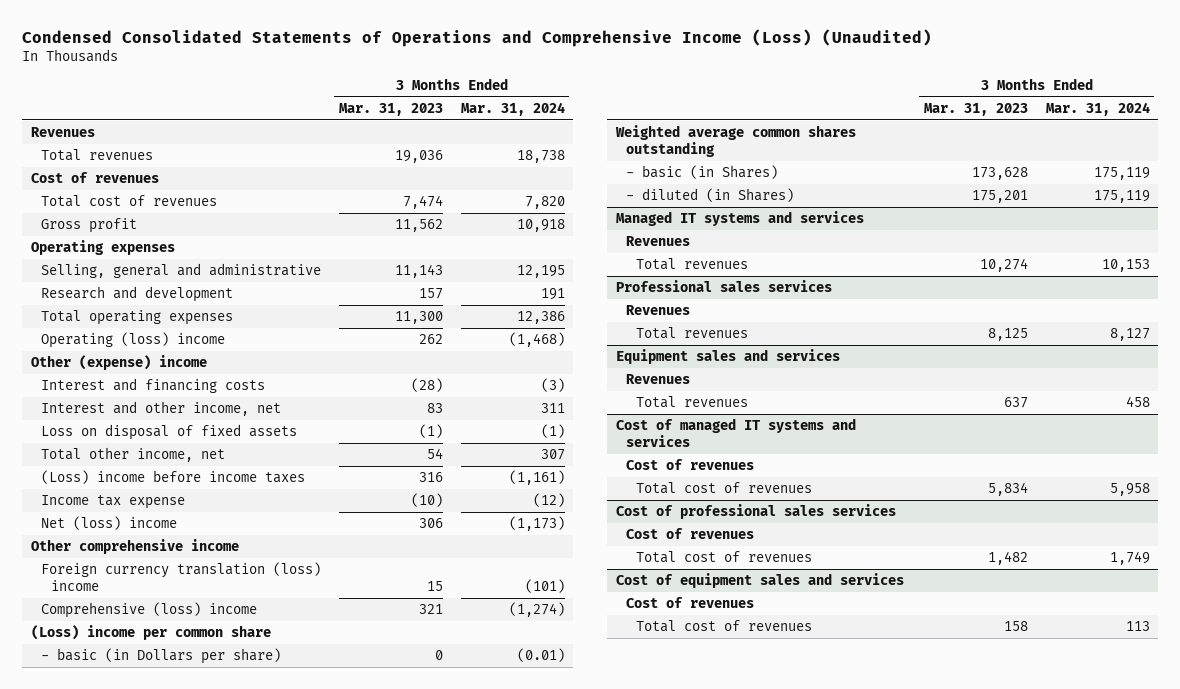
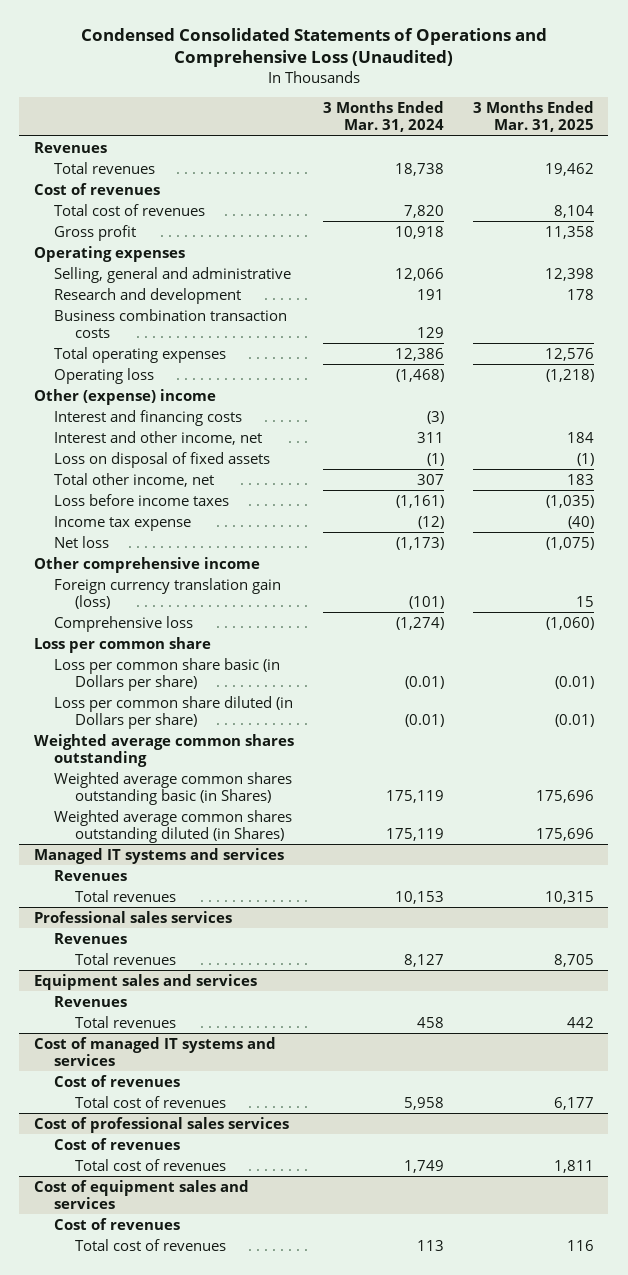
- Condensed Consolidated Statements of Operations and Comprehensive Income (Loss) (Unaudited)
+ Condensed Consolidated Statements of Operations and Comprehensive Loss (Unaudited)
- | 3 Months Ended Mar. 31, 2023 | 3 Months Ended Mar. 31, 2024
+ | 3 Months Ended Mar. 31, 2024 | 3 Months Ended Mar. 31, 2025
- Selling, general and administrative | 11,143 | 12,195
+ Selling, general and administrative | 12,066 | 12,398
+ Business combination transaction costs | 129 |
- Operating (loss) income | 262 | (1,468)
+ Operating loss | (1,468) | (1,218)
- (Loss) income before income taxes | 316 | (1,161)
+ Loss before income taxes | (1,161) | (1,035)
- Net (loss) income | 306 | (1,173)
+ Net loss | (1,173) | (1,075)
- Foreign currency translation (loss) income | 15 | (101)
- Comprehensive (loss) income | 321 | (1,274)
- (Loss) income per common share
- - basic (in Dollars per share) | 0 | (0.01)
+ Foreign currency translation gain (loss) | (101) | 15
+ Comprehensive loss | (1,274) | (1,060)
+ Loss per common share
+ Loss per common share basic (in Dollars per share) | (0.01) | (0.01)
+ Loss per common share diluted (in Dollars per share) | (0.01) | (0.01)
- - basic (in Shares) | 173,628 | 175,119
- - diluted (in Shares) | 175,201 | 175,119
+ Weighted average common shares outstanding basic (in Shares) | 175,119 | 175,696
+ Weighted average common shares outstanding diluted (in Shares) | 175,119 | 175,696

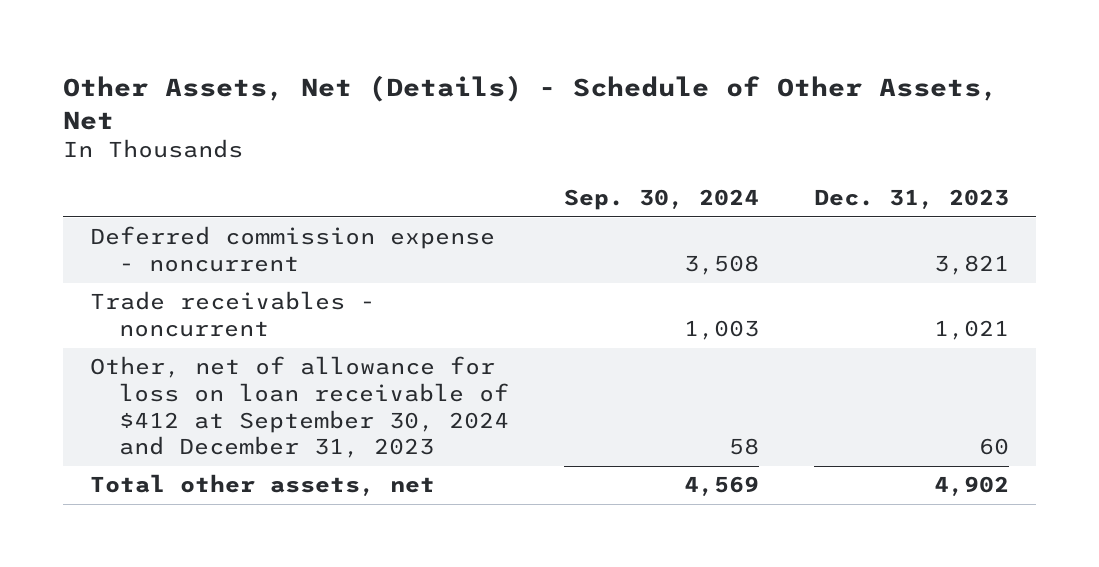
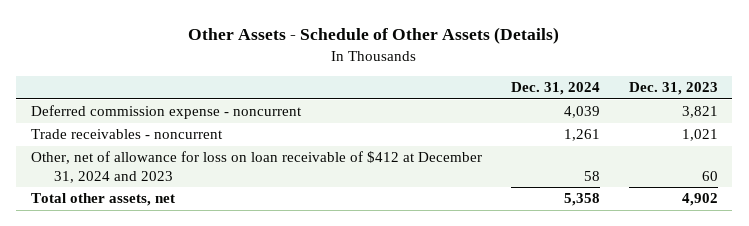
- Other Assets, Net (Details) - Schedule of Other Assets, Net
+ Other Assets - Schedule of Other Assets (Details)
- | Sep. 30, 2024 | Dec. 31, 2023
+ | Dec. 31, 2024 | Dec. 31, 2023
- Other, net of allowance for loss on loan receivable of $412 at September 30, 2024 and December 31, 2023 | 58 | 60
+ Other, net of allowance for loss on loan receivable of $412 at December 31, 2024 and 2023 | 58 | 60

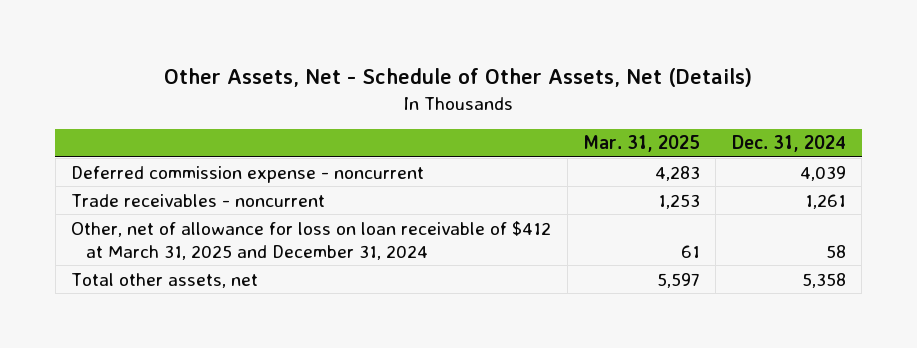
- Other Assets - Schedule of Other Assets (Details)
+ Other Assets, Net - Schedule of Other Assets, Net (Details)
- | Dec. 31, 2024 | Dec. 31, 2023
+ | Mar. 31, 2025 | Dec. 31, 2024
- Other, net of allowance for loss on loan receivable of $412 at December 31, 2024 and 2023 | 58 | 60
+ Other, net of allowance for loss on loan receivable of $412 at March 31, 2025 and December 31, 2024 | 61 | 58

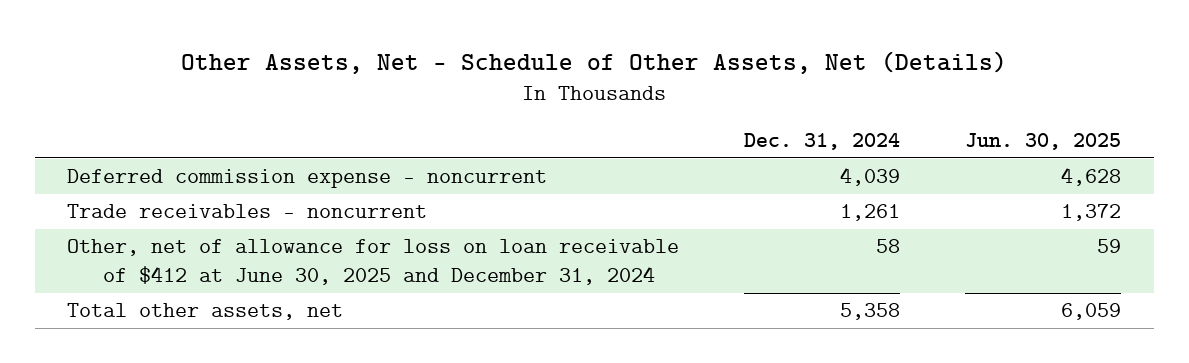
- | Mar. 31, 2025 | Dec. 31, 2024
+ | Dec. 31, 2024 | Jun. 30, 2025
- Other, net of allowance for loss on loan receivable of $412 at March 31, 2025 and December 31, 2024 | 61 | 58
+ Other, net of allowance for loss on loan receivable of $412 at June 30, 2025 and December 31, 2024 | 58 | 59

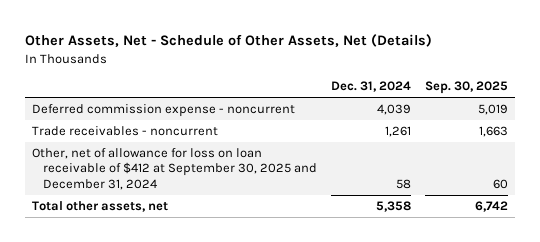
- | Dec. 31, 2024 | Jun. 30, 2025
+ | Dec. 31, 2024 | Sep. 30, 2025
- Other, net of allowance for loss on loan receivable of $412 at June 30, 2025 and December 31, 2024 | 58 | 59
+ Other, net of allowance for loss on loan receivable of $412 at September 30, 2025 and December 31, 2024 | 58 | 60

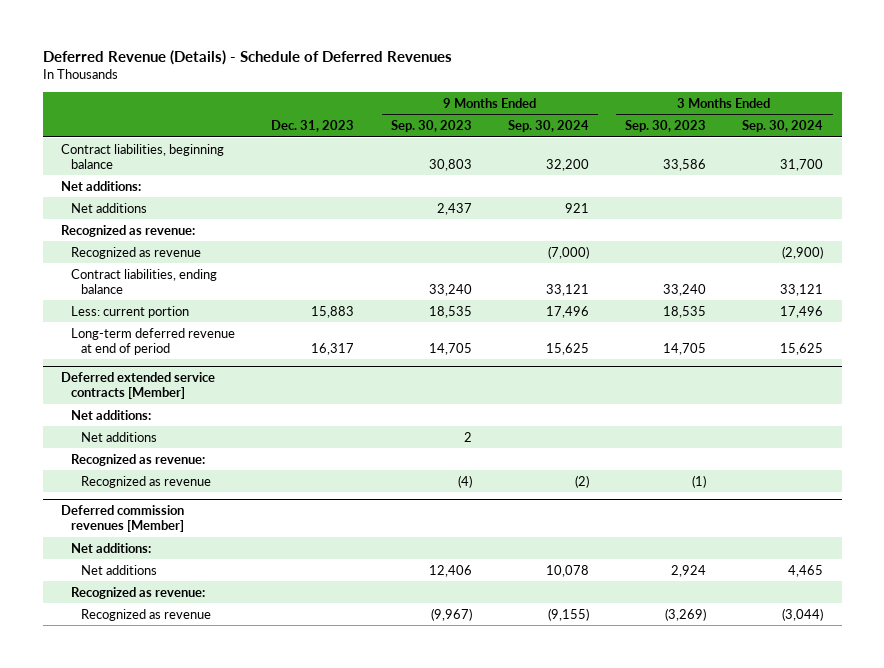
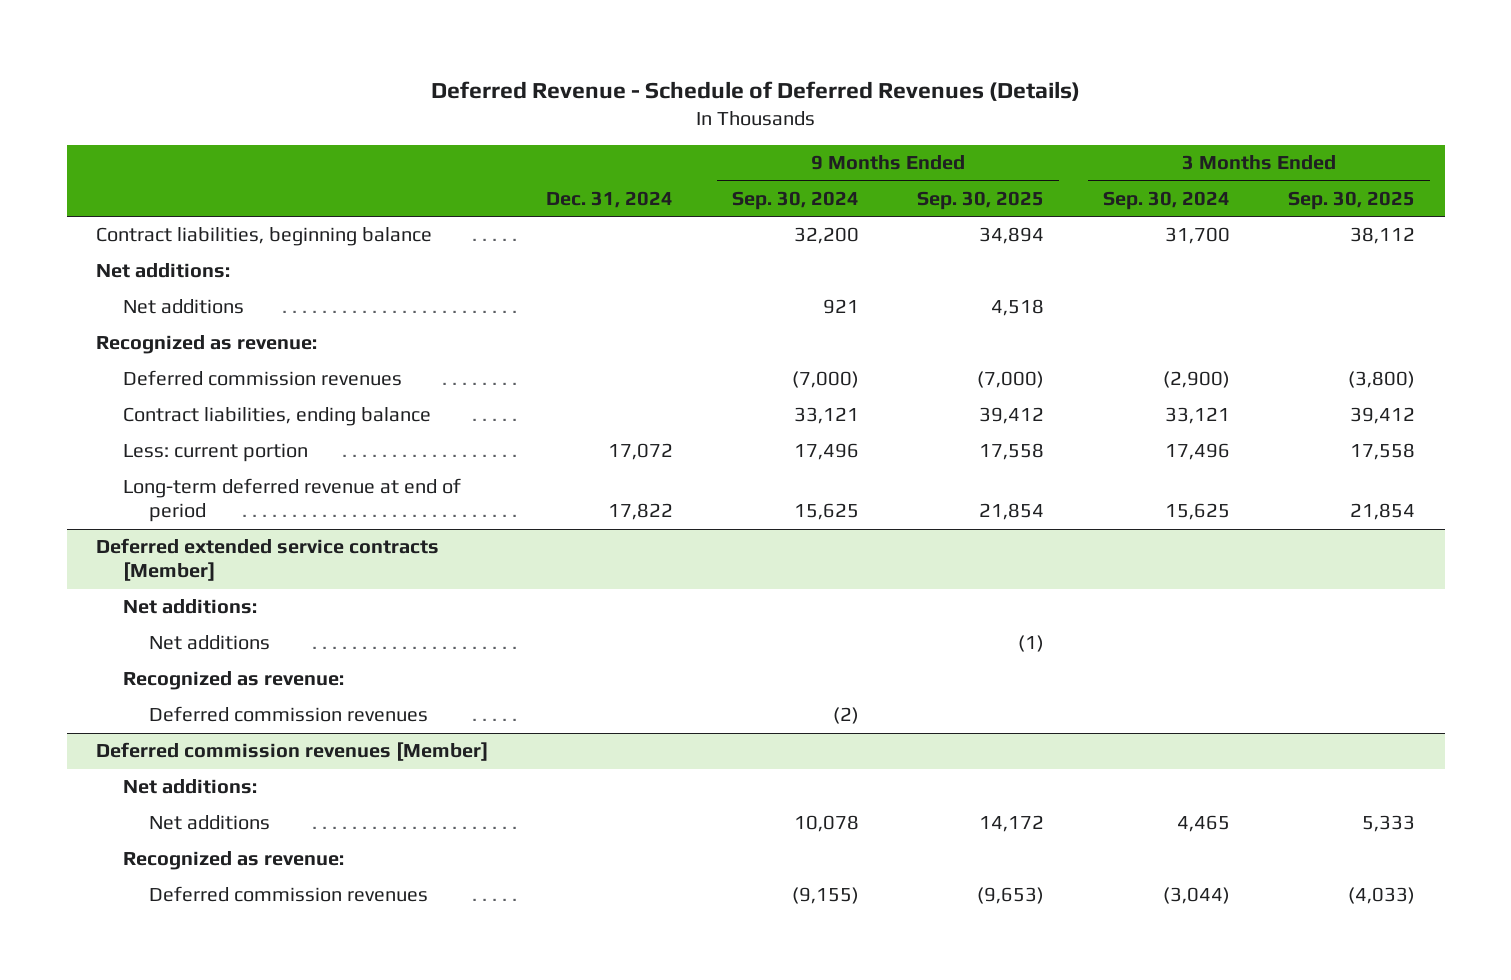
- Deferred Revenue (Details) - Schedule of Deferred Revenues
+ Deferred Revenue - Schedule of Deferred Revenues (Details)
- | Dec. 31, 2023 | 9 Months Ended Sep. 30, 2023 | 9 Months Ended Sep. 30, 2024 | 3 Months Ended Sep. 30, 2023 | 3 Months Ended Sep. 30, 2024
+ | Dec. 31, 2024 | 9 Months Ended Sep. 30, 2024 | 9 Months Ended Sep. 30, 2025 | 3 Months Ended Sep. 30, 2024 | 3 Months Ended Sep. 30, 2025
- Recognized as revenue | | | (7,000) | | (2,900)
+ Deferred commission revenues | | (7,000) | (7,000) | (2,900) | (3,800)
@ Deferred extended service contracts [Member]
- Recognized as revenue | | (4) | (2) | (1) |
+ Deferred commission revenues | | (2) | | |
@ Deferred commission revenues [Member]
- Recognized as revenue | | (9,967) | (9,155) | (3,269) | (3,044)
+ Deferred commission revenues | | (9,155) | (9,653) | (3,044) | (4,033)

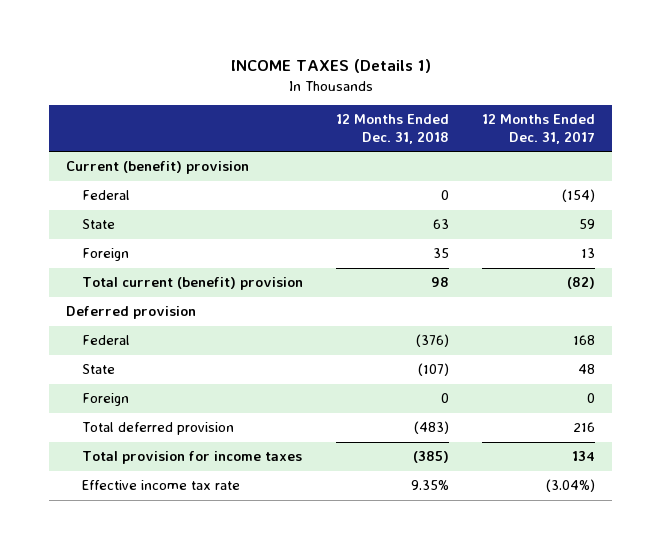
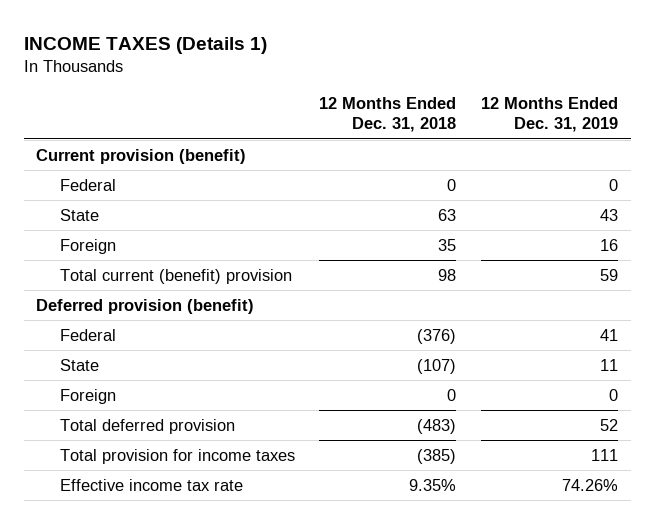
- | 12 Months Ended Dec. 31, 2018 | 12 Months Ended Dec. 31, 2017
+ | 12 Months Ended Dec. 31, 2018 | 12 Months Ended Dec. 31, 2019
- Current (benefit) provision
+ Current provision (benefit)
- Deferred provision
+ Deferred provision (benefit)

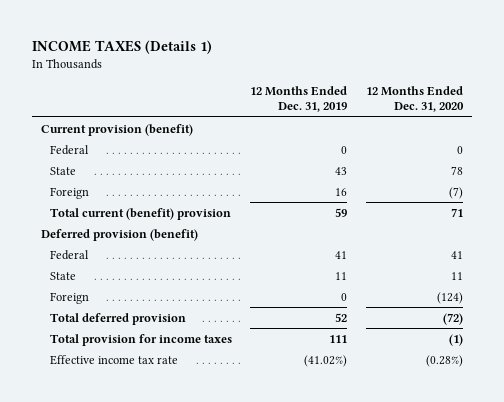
- | 12 Months Ended Dec. 31, 2018 | 12 Months Ended Dec. 31, 2019
+ | 12 Months Ended Dec. 31, 2019 | 12 Months Ended Dec. 31, 2020
- Effective income tax rate | 9.35% | 74.26%
+ Effective income tax rate | (41.02%) | (0.28%)

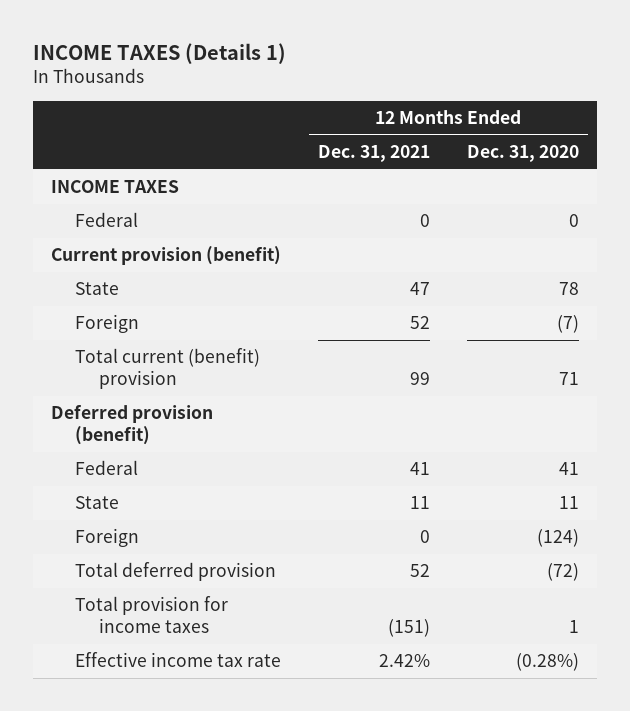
- | 12 Months Ended Dec. 31, 2019 | 12 Months Ended Dec. 31, 2020
+ | 12 Months Ended Dec. 31, 2021 | 12 Months Ended Dec. 31, 2020
+ INCOME TAXES
moved down: Current provision (benefit)
- Total provision for income taxes | 111 | (1)
+ Total provision for income taxes | (151) | 1

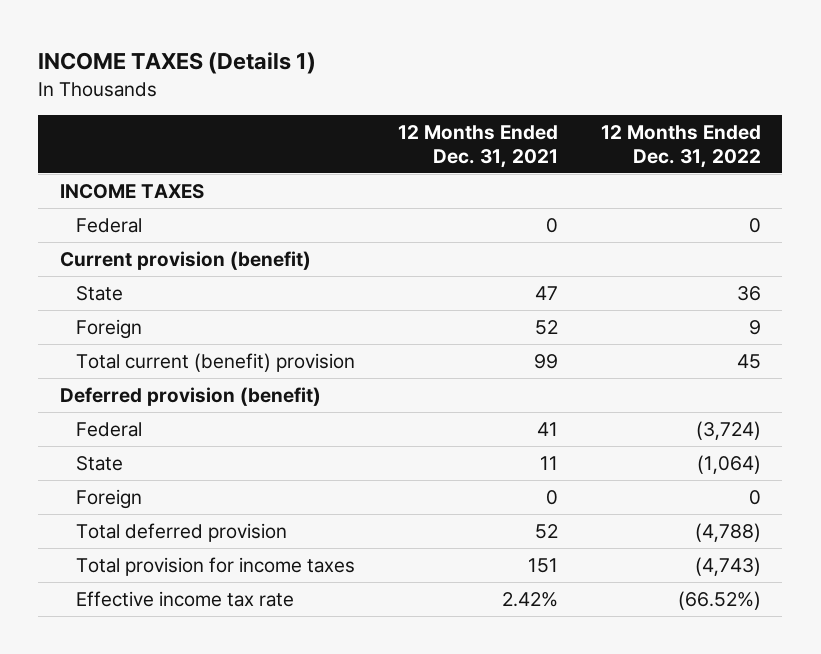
- | 12 Months Ended Dec. 31, 2021 | 12 Months Ended Dec. 31, 2020
+ | 12 Months Ended Dec. 31, 2021 | 12 Months Ended Dec. 31, 2022
- Total provision for income taxes | (151) | 1
+ Total provision for income taxes | 151 | (4,743)

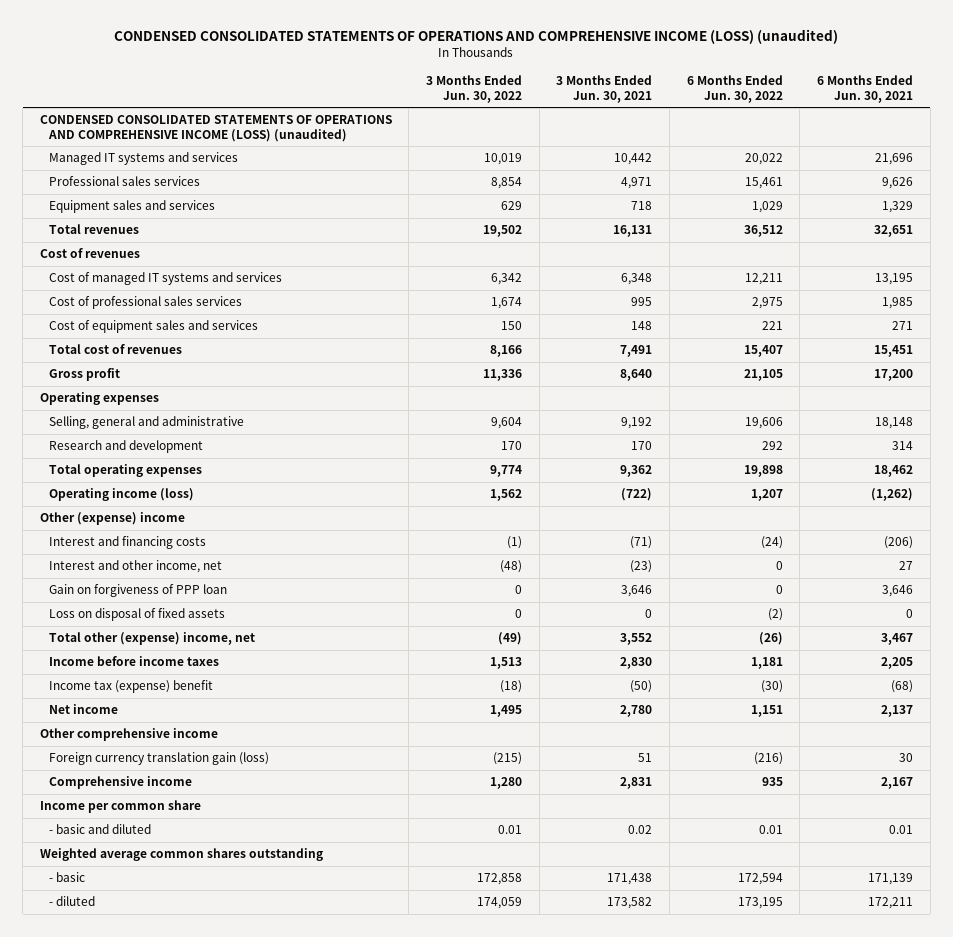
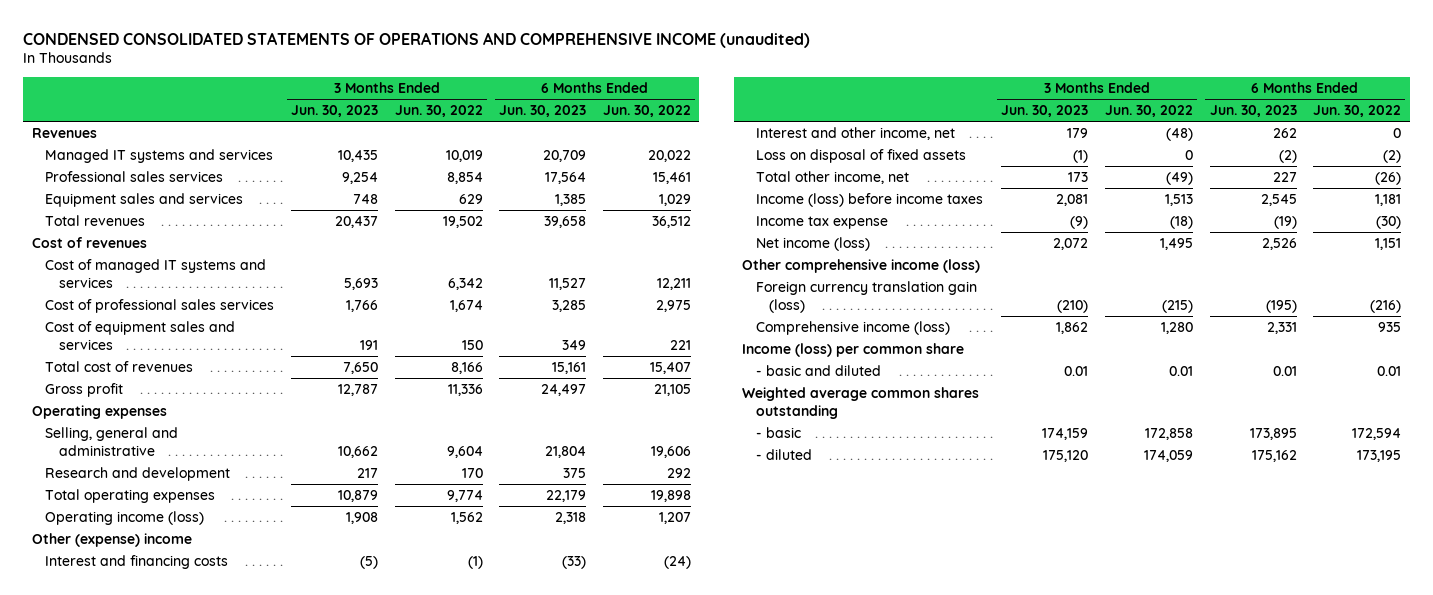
- CONDENSED CONSOLIDATED STATEMENTS OF OPERATIONS AND COMPREHENSIVE INCOME (LOSS) (unaudited)
+ CONDENSED CONSOLIDATED STATEMENTS OF OPERATIONS AND COMPREHENSIVE INCOME (unaudited)
- | 3 Months Ended Jun. 30, 2022 | 3 Months Ended Jun. 30, 2021 | 6 Months Ended Jun. 30, 2022 | 6 Months Ended Jun. 30, 2021
+ | 3 Months Ended Jun. 30, 2023 | 3 Months Ended Jun. 30, 2022 | 6 Months Ended Jun. 30, 2023 | 6 Months Ended Jun. 30, 2022
- CONDENSED CONSOLIDATED STATEMENTS OF OPERATIONS AND COMPREHENSIVE INCOME (LOSS) (unaudited)
+ Revenues
- Gain on forgiveness of PPP loan | 0 | 3,646 | 0 | 3,646
- Total other (expense) income, net | (49) | 3,552 | (26) | 3,467
- Income before income taxes | 1,513 | 2,830 | 1,181 | 2,205
- Income tax (expense) benefit | (18) | (50) | (30) | (68)
- Net income | 1,495 | 2,780 | 1,151 | 2,137
- Other comprehensive income
+ Total other income, net | 173 | (49) | 227 | (26)
+ Income (loss) before income taxes | 2,081 | 1,513 | 2,545 | 1,181
+ Income tax expense | (9) | (18) | (19) | (30)
+ Net income (loss) | 2,072 | 1,495 | 2,526 | 1,151
+ Other comprehensive income (loss)
- Comprehensive income | 1,280 | 2,831 | 935 | 2,167
- Income per common share
+ Comprehensive income (loss) | 1,862 | 1,280 | 2,331 | 935
+ Income (loss) per common share

